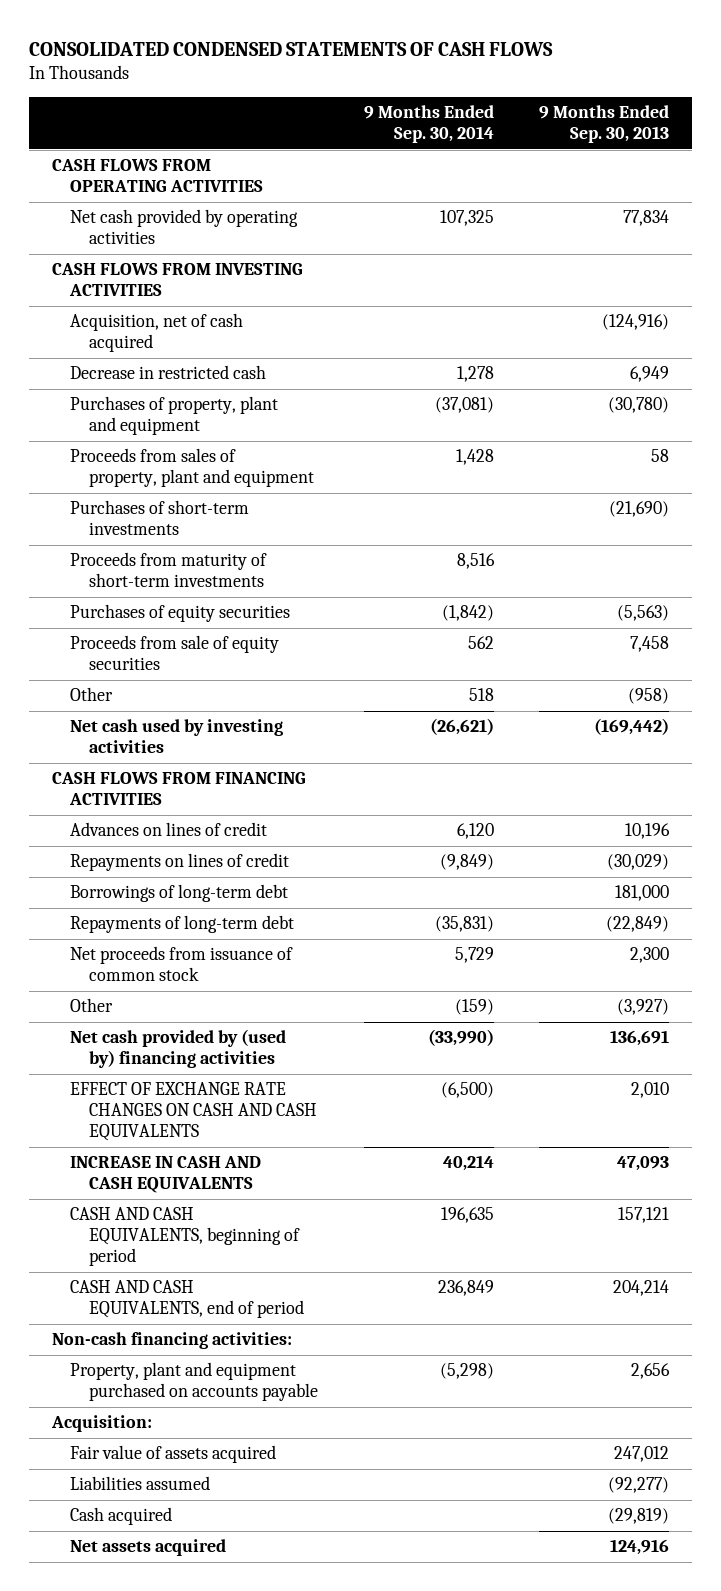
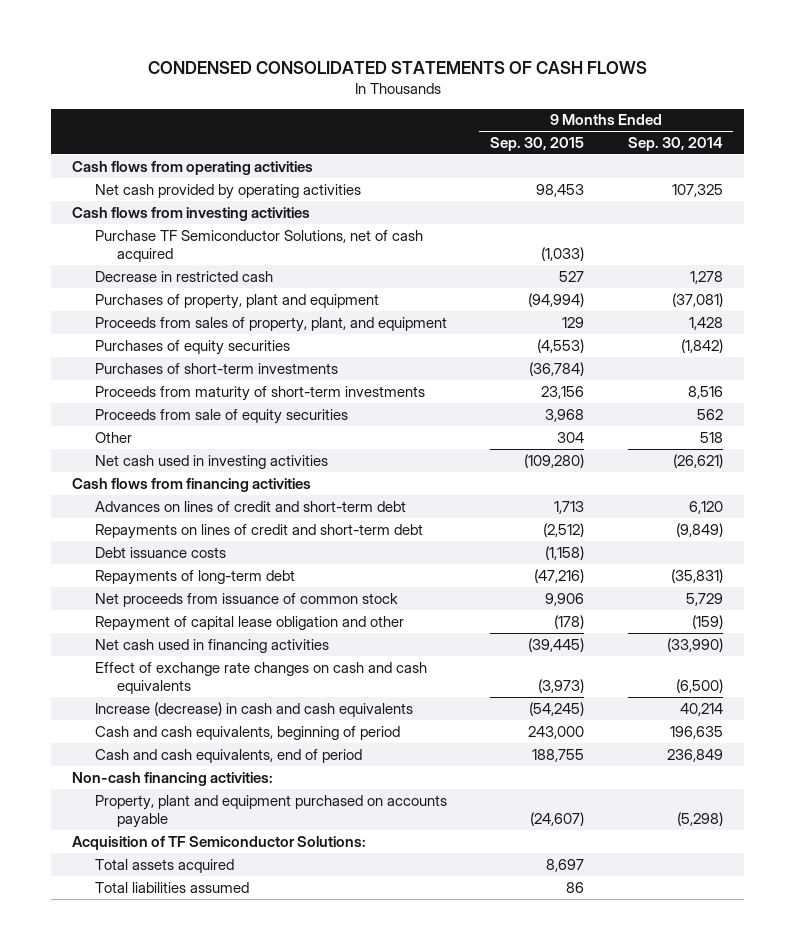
- CONSOLIDATED CONDENSED STATEMENTS OF CASH FLOWS
+ CONDENSED CONSOLIDATED STATEMENTS OF CASH FLOWS
- | 9 Months Ended Sep. 30, 2014 | 9 Months Ended Sep. 30, 2013
+ | 9 Months Ended Sep. 30, 2015 | 9 Months Ended Sep. 30, 2014
- CASH FLOWS FROM OPERATING ACTIVITIES
+ Cash flows from operating activities
- CASH FLOWS FROM INVESTING ACTIVITIES
- Acquisition, net of cash acquired | | (124,916)
+ Cash flows from investing activities
+ Purchase TF Semiconductor Solutions, net of cash acquired | (1,033) |
- Proceeds from sales of property, plant and equipment | 1,428 | 58
+ Proceeds from sales of property, plant, and equipment | 129 | 1,428
moved up: Purchases of equity securities | (4,553) | (1,842)
- Net cash used by investing activities | (26,621) | (169,442)
- CASH FLOWS FROM FINANCING ACTIVITIES
- Advances on lines of credit | 6,120 | 10,196
- Repayments on lines of credit | (9,849) | (30,029)
- Borrowings of long-term debt | | 181,000
+ Net cash used in investing activities | (109,280) | (26,621)
+ Cash flows from financing activities
+ Advances on lines of credit and short-term debt | 1,713 | 6,120
+ Repayments on lines of credit and short-term debt | (2,512) | (9,849)
+ Debt issuance costs | (1,158) |
- Other | (159) | (3,927)
- Net cash provided by (used by) financing activities | (33,990) | 136,691
- EFFECT OF EXCHANGE RATE CHANGES ON CASH AND CASH EQUIVALENTS | (6,500) | 2,010
- INCREASE IN CASH AND CASH EQUIVALENTS | 40,214 | 47,093
- CASH AND CASH EQUIVALENTS, beginning of period | 196,635 | 157,121
- CASH AND CASH EQUIVALENTS, end of period | 236,849 | 204,214
+ Repayment of capital lease obligation and other | (178) | (159)
+ Net cash used in financing activities | (39,445) | (33,990)
+ Effect of exchange rate changes on cash and cash equivalents | (3,973) | (6,500)
+ Increase (decrease) in cash and cash equivalents | (54,245) | 40,214
+ Cash and cash equivalents, beginning of period | 243,000 | 196,635
+ Cash and cash equivalents, end of period | 188,755 | 236,849
- Acquisition:
- Fair value of assets acquired | | 247,012
- Liabilities assumed | | (92,277)
- Cash acquired | | (29,819)
- Net assets acquired | | 124,916
+ Acquisition of TF Semiconductor Solutions:
+ Total assets acquired | 8,697 |
+ Total liabilities assumed | 86 |

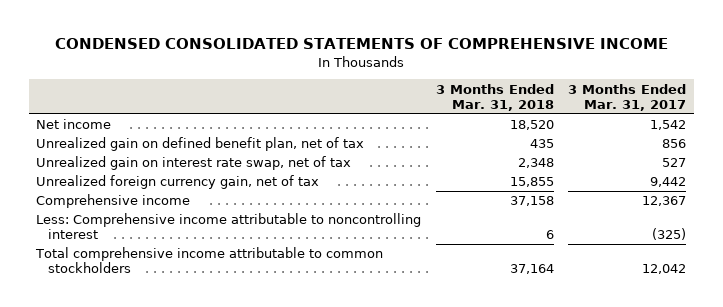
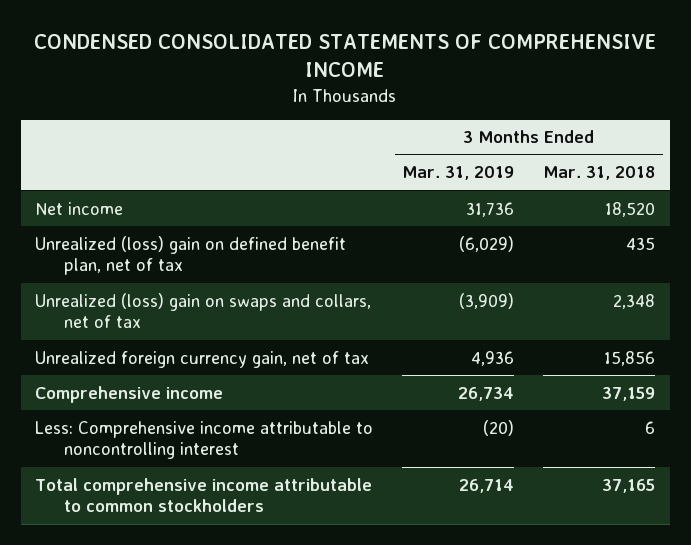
- | 3 Months Ended Mar. 31, 2018 | 3 Months Ended Mar. 31, 2017
+ | 3 Months Ended Mar. 31, 2019 | 3 Months Ended Mar. 31, 2018
- Unrealized gain on defined benefit plan, net of tax | 435 | 856
- Unrealized gain on interest rate swap, net of tax | 2,348 | 527
- Unrealized foreign currency gain, net of tax | 15,855 | 9,442
- Comprehensive income | 37,158 | 12,367
+ Unrealized (loss) gain on defined benefit plan, net of tax | (6,029) | 435
+ Unrealized (loss) gain on swaps and collars, net of tax | (3,909) | 2,348
+ Unrealized foreign currency gain, net of tax | 4,936 | 15,856
+ Comprehensive income | 26,734 | 37,159
- Total comprehensive income attributable to common stockholders | 37,164 | 12,042
+ Total comprehensive income attributable to common stockholders | 26,714 | 37,165

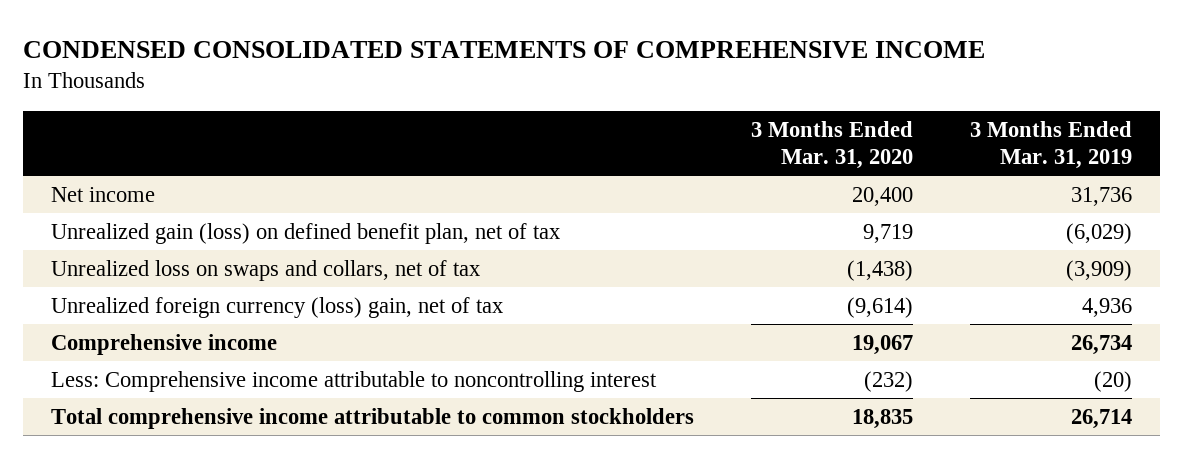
- | 3 Months Ended Mar. 31, 2019 | 3 Months Ended Mar. 31, 2018
+ | 3 Months Ended Mar. 31, 2020 | 3 Months Ended Mar. 31, 2019
- Unrealized (loss) gain on defined benefit plan, net of tax | (6,029) | 435
- Unrealized (loss) gain on swaps and collars, net of tax | (3,909) | 2,348
- Unrealized foreign currency gain, net of tax | 4,936 | 15,856
+ Unrealized gain (loss) on defined benefit plan, net of tax | 9,719 | (6,029)
+ Unrealized loss on swaps and collars, net of tax | (1,438) | (3,909)
+ Unrealized foreign currency (loss) gain, net of tax | (9,614) | 4,936

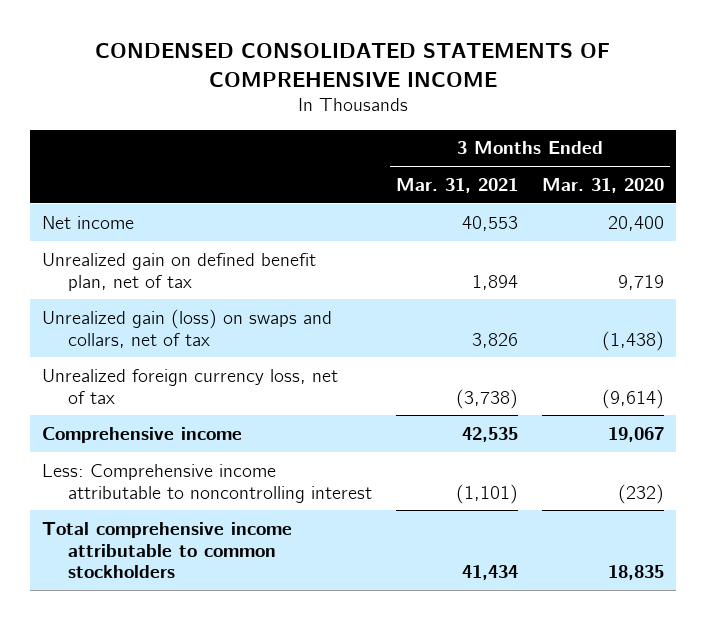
- | 3 Months Ended Mar. 31, 2020 | 3 Months Ended Mar. 31, 2019
+ | 3 Months Ended Mar. 31, 2021 | 3 Months Ended Mar. 31, 2020
- Unrealized gain (loss) on defined benefit plan, net of tax | 9,719 | (6,029)
- Unrealized loss on swaps and collars, net of tax | (1,438) | (3,909)
- Unrealized foreign currency (loss) gain, net of tax | (9,614) | 4,936
+ Unrealized gain on defined benefit plan, net of tax | 1,894 | 9,719
+ Unrealized gain (loss) on swaps and collars, net of tax | 3,826 | (1,438)
+ Unrealized foreign currency loss, net of tax | (3,738) | (9,614)

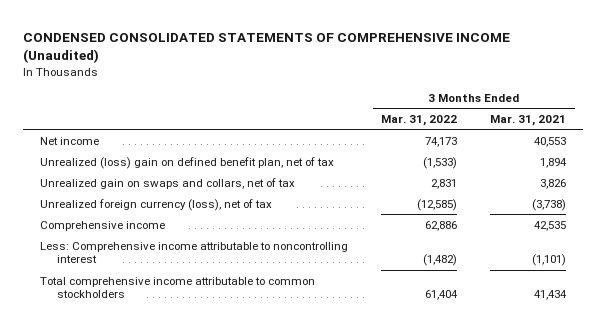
- CONDENSED CONSOLIDATED STATEMENTS OF COMPREHENSIVE INCOME
+ CONDENSED CONSOLIDATED STATEMENTS OF COMPREHENSIVE INCOME (Unaudited)
- | 3 Months Ended Mar. 31, 2021 | 3 Months Ended Mar. 31, 2020
+ | 3 Months Ended Mar. 31, 2022 | 3 Months Ended Mar. 31, 2021
- Unrealized gain on defined benefit plan, net of tax | 1,894 | 9,719
- Unrealized gain (loss) on swaps and collars, net of tax | 3,826 | (1,438)
- Unrealized foreign currency loss, net of tax | (3,738) | (9,614)
+ Unrealized (loss) gain on defined benefit plan, net of tax | (1,533) | 1,894
+ Unrealized gain on swaps and collars, net of tax | 2,831 | 3,826
+ Unrealized foreign currency (loss), net of tax | (12,585) | (3,738)

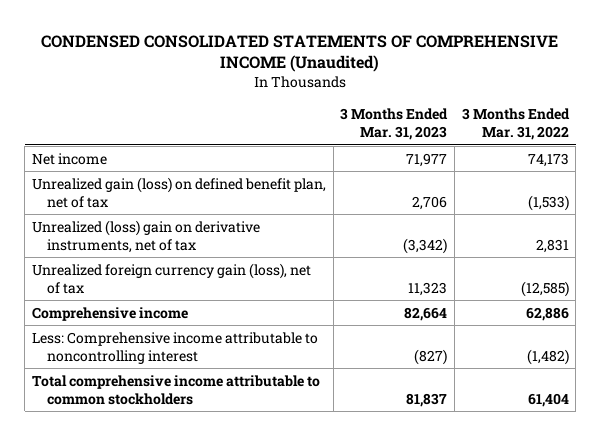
- | 3 Months Ended Mar. 31, 2022 | 3 Months Ended Mar. 31, 2021
+ | 3 Months Ended Mar. 31, 2023 | 3 Months Ended Mar. 31, 2022
- Unrealized (loss) gain on defined benefit plan, net of tax | (1,533) | 1,894
- Unrealized gain on swaps and collars, net of tax | 2,831 | 3,826
- Unrealized foreign currency (loss), net of tax | (12,585) | (3,738)
+ Unrealized gain (loss) on defined benefit plan, net of tax | 2,706 | (1,533)
+ Unrealized (loss) gain on derivative instruments, net of tax | (3,342) | 2,831
+ Unrealized foreign currency gain (loss), net of tax | 11,323 | (12,585)

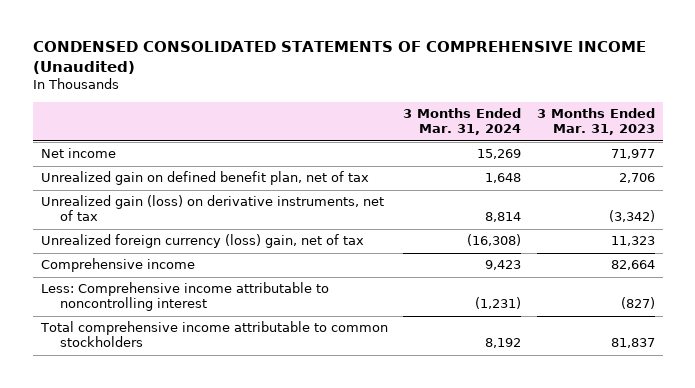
- | 3 Months Ended Mar. 31, 2023 | 3 Months Ended Mar. 31, 2022
+ | 3 Months Ended Mar. 31, 2024 | 3 Months Ended Mar. 31, 2023
- Unrealized gain (loss) on defined benefit plan, net of tax | 2,706 | (1,533)
- Unrealized (loss) gain on derivative instruments, net of tax | (3,342) | 2,831
- Unrealized foreign currency gain (loss), net of tax | 11,323 | (12,585)
+ Unrealized gain on defined benefit plan, net of tax | 1,648 | 2,706
+ Unrealized gain (loss) on derivative instruments, net of tax | 8,814 | (3,342)
+ Unrealized foreign currency (loss) gain, net of tax | (16,308) | 11,323

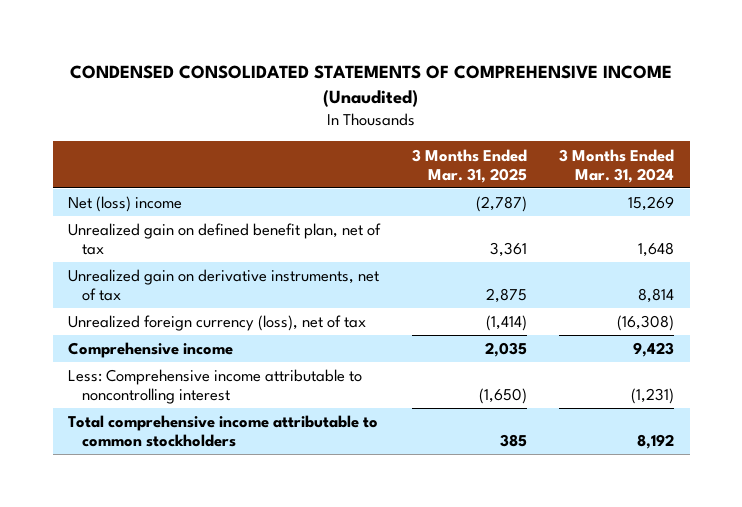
- | 3 Months Ended Mar. 31, 2024 | 3 Months Ended Mar. 31, 2023
+ | 3 Months Ended Mar. 31, 2025 | 3 Months Ended Mar. 31, 2024
- Net income | 15,269 | 71,977
+ Net (loss) income | (2,787) | 15,269
- Unrealized gain (loss) on derivative instruments, net of tax | 8,814 | (3,342)
- Unrealized foreign currency (loss) gain, net of tax | (16,308) | 11,323
+ Unrealized gain on derivative instruments, net of tax | 2,875 | 8,814
+ Unrealized foreign currency (loss), net of tax | (1,414) | (16,308)

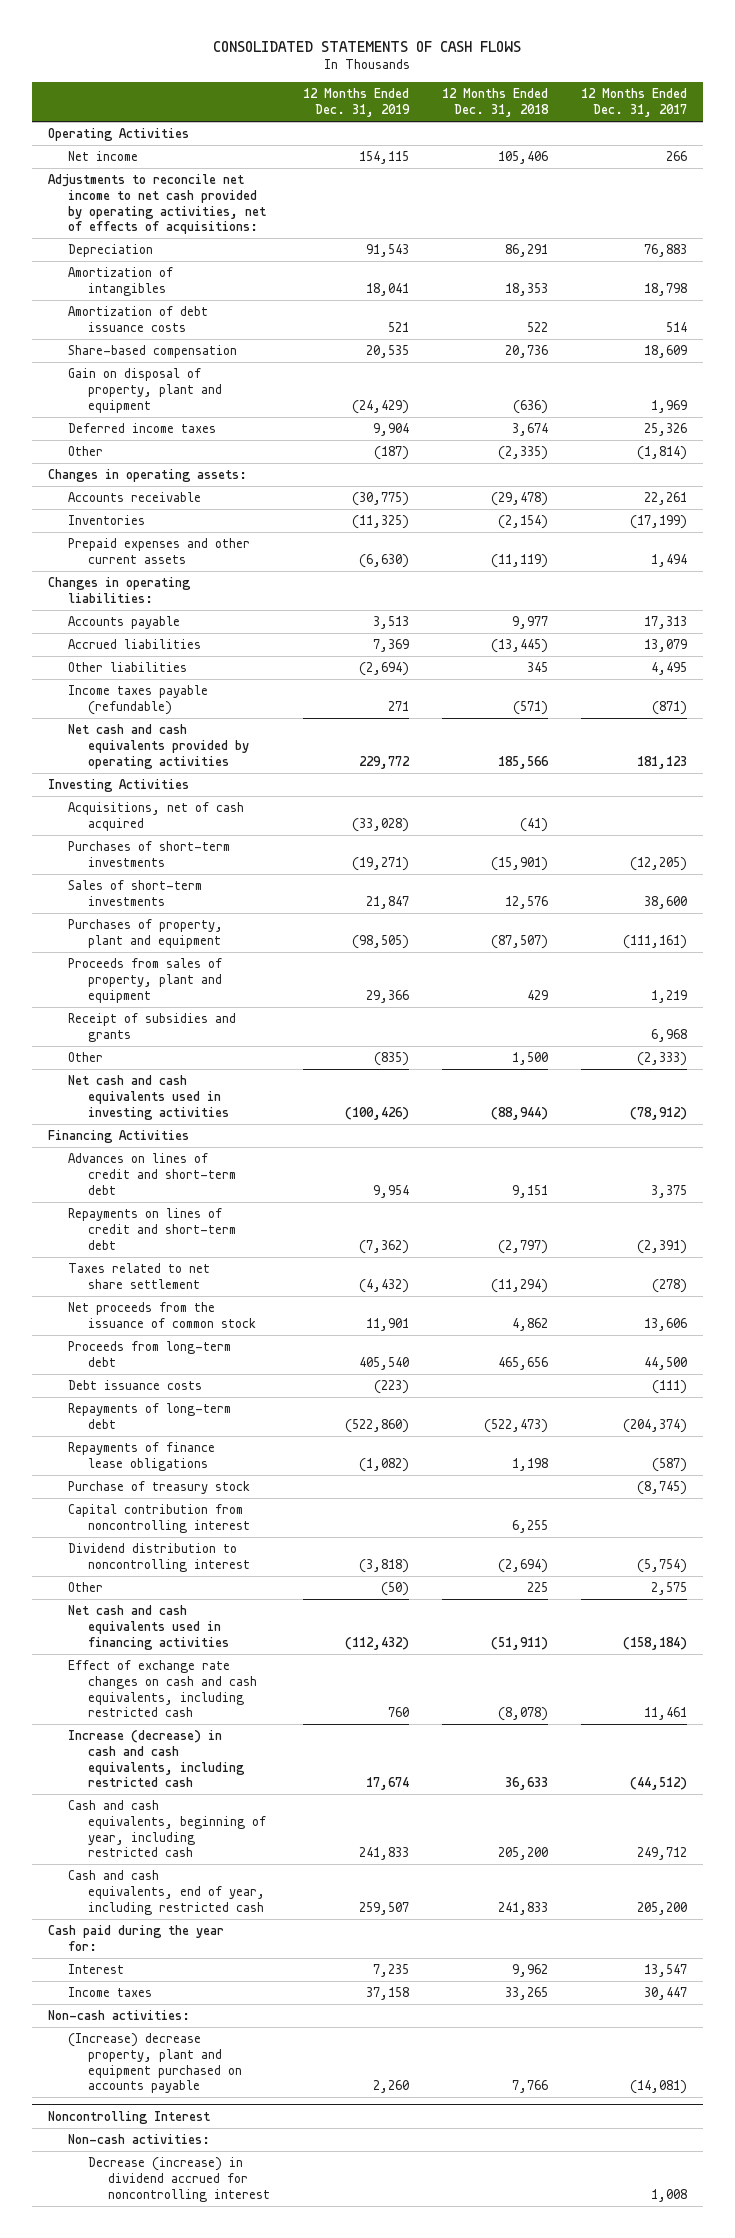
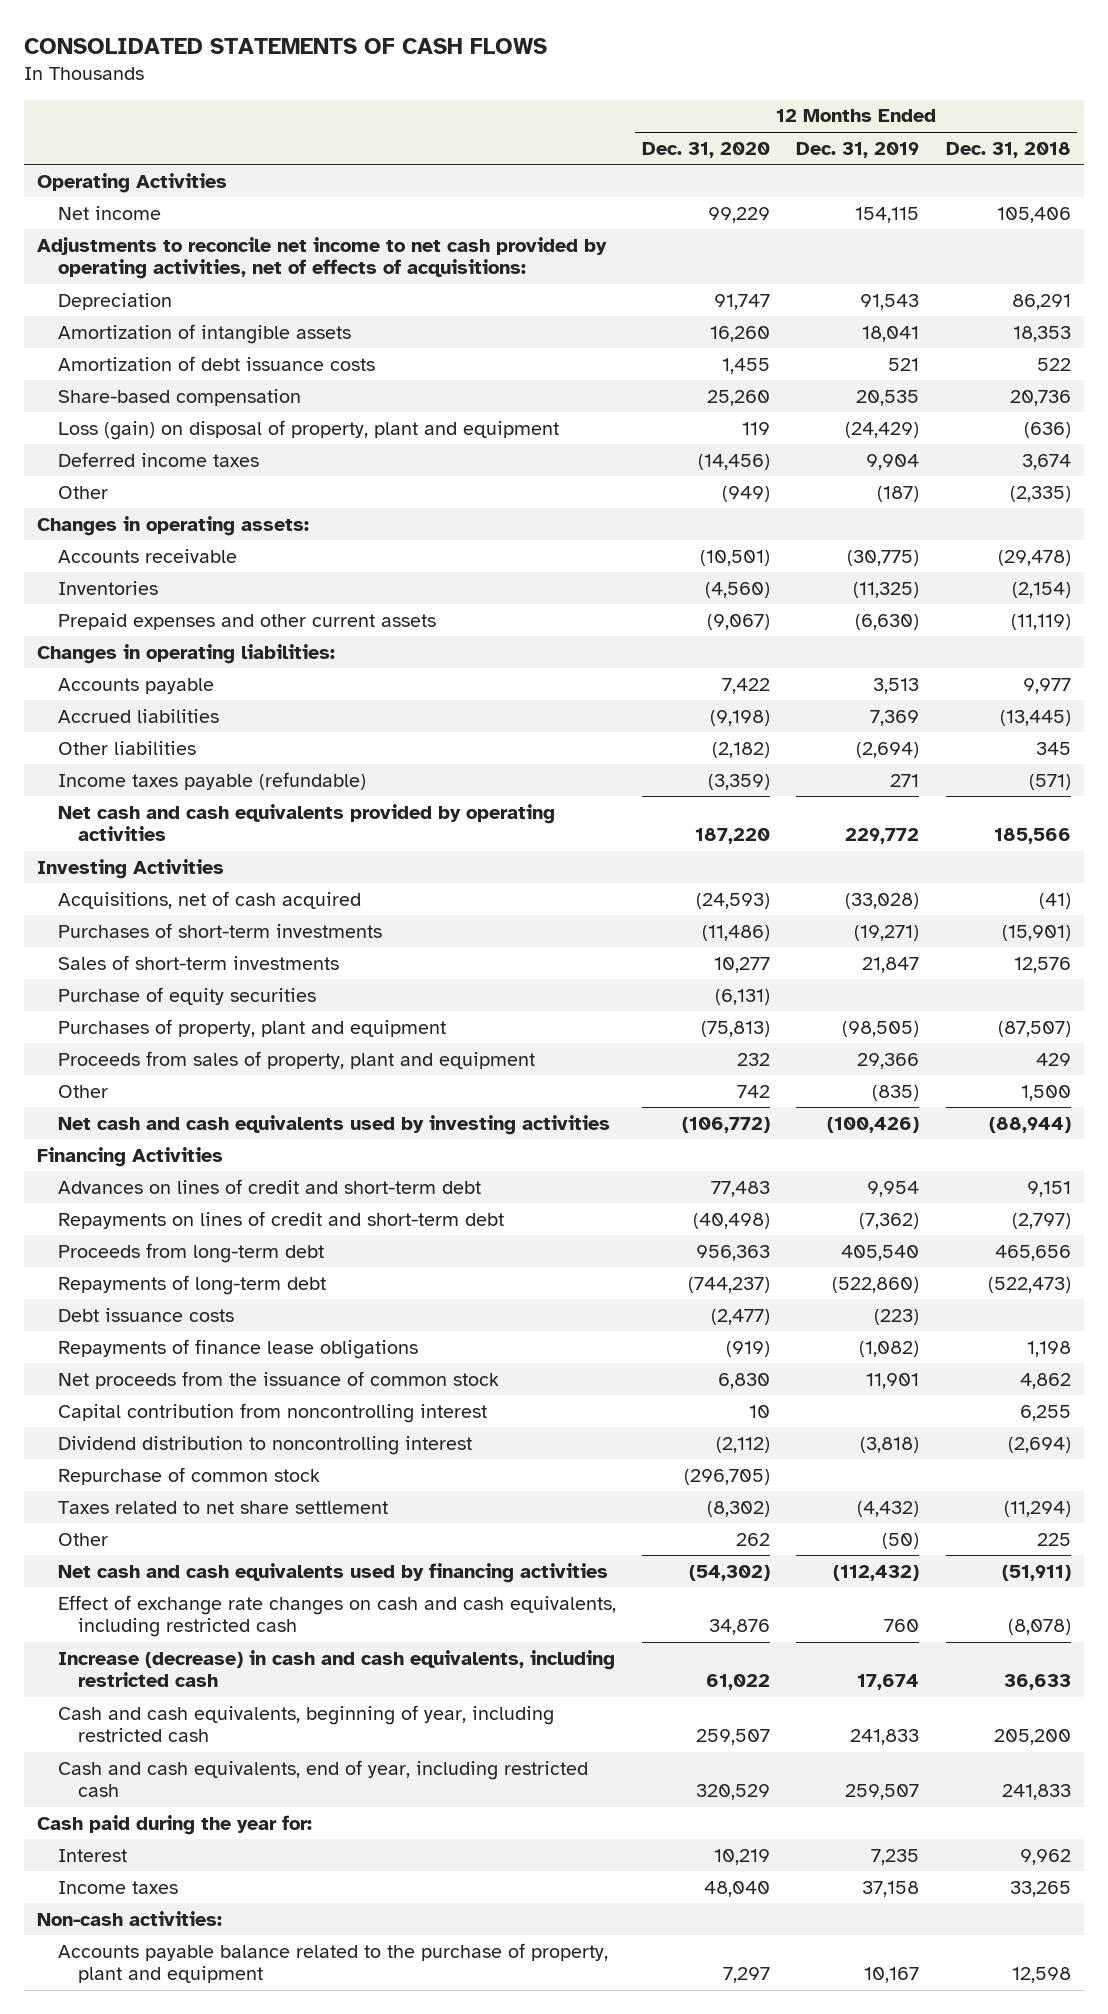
- | 12 Months Ended Dec. 31, 2019 | 12 Months Ended Dec. 31, 2018 | 12 Months Ended Dec. 31, 2017
+ | 12 Months Ended Dec. 31, 2020 | 12 Months Ended Dec. 31, 2019 | 12 Months Ended Dec. 31, 2018
- Amortization of intangibles | 18,041 | 18,353 | 18,798
+ Amortization of intangible assets | 16,260 | 18,041 | 18,353
- Gain on disposal of property, plant and equipment | (24,429) | (636) | 1,969
+ Loss (gain) on disposal of property, plant and equipment | 119 | (24,429) | (636)
+ Purchase of equity securities | (6,131) | |
- Receipt of subsidies and grants | | | 6,968
- Net cash and cash equivalents used in investing activities | (100,426) | (88,944) | (78,912)
+ Net cash and cash equivalents used by investing activities | (106,772) | (100,426) | (88,944)
moved down: Debt issuance costs | (2,477) | (223) |
- Purchase of treasury stock | | | (8,745)
moved down: Net proceeds from the issuance of common stock | 6,830 | 11,901 | 4,862
+ Repurchase of common stock | (296,705) | |
moved down: Taxes related to net share settlement | (8,302) | (4,432) | (11,294)
- Net cash and cash equivalents used in financing activities | (112,432) | (51,911) | (158,184)
+ Net cash and cash equivalents used by financing activities | (54,302) | (112,432) | (51,911)
- (Increase) decrease property, plant and equipment purchased on accounts payable | 2,260 | 7,766 | (14,081)
- Noncontrolling Interest
- Non-cash activities:
- Decrease (increase) in dividend accrued for noncontrolling interest | | | 1,008
+ Accounts payable balance related to the purchase of property, plant and equipment | 7,297 | 10,167 | 12,598

